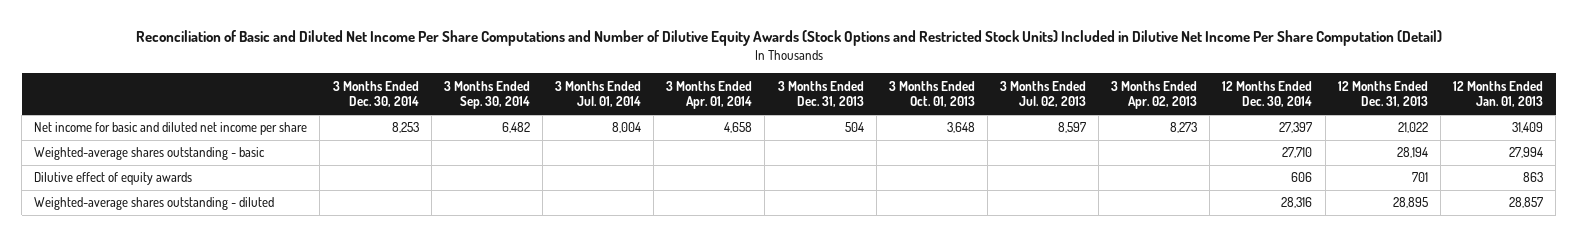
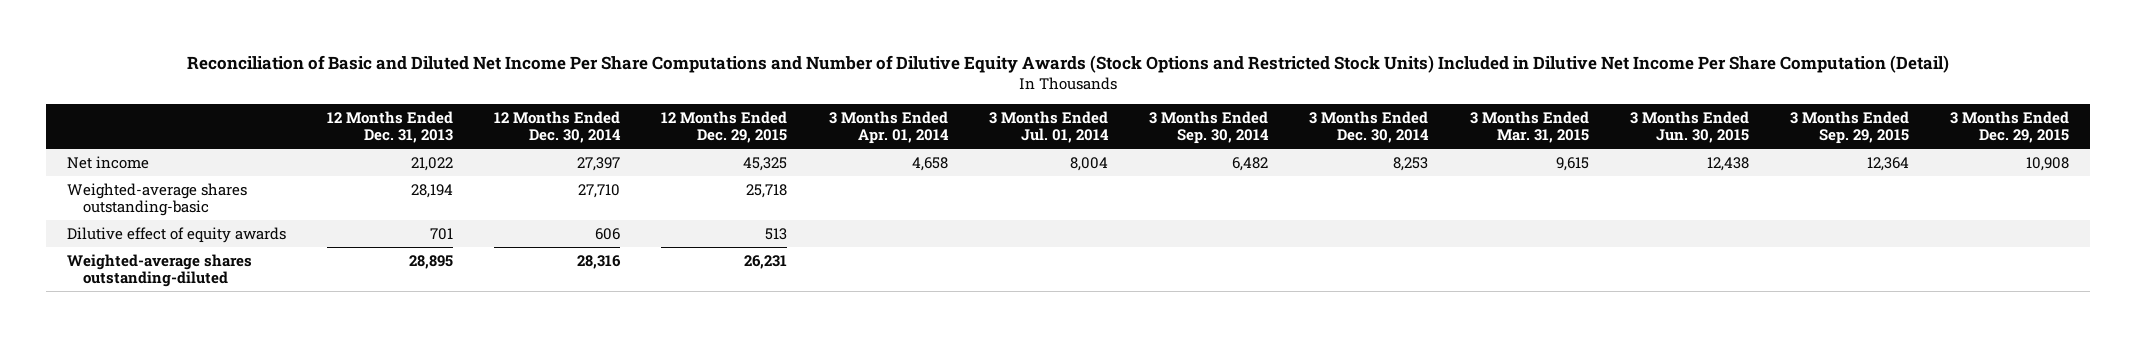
- | 3 Months Ended Dec. 30, 2014 | 3 Months Ended Sep. 30, 2014 | 3 Months Ended Jul. 01, 2014 | 3 Months Ended Apr. 01, 2014 | 3 Months Ended Dec. 31, 2013 | 3 Months Ended Oct. 01, 2013 | 3 Months Ended Jul. 02, 2013 | 3 Months Ended Apr. 02, 2013 | 12 Months Ended Dec. 30, 2014 | 12 Months Ended Dec. 31, 2013 | 12 Months Ended Jan. 01, 2013
+ | 12 Months Ended Dec. 31, 2013 | 12 Months Ended Dec. 30, 2014 | 12 Months Ended Dec. 29, 2015 | 3 Months Ended Apr. 01, 2014 | 3 Months Ended Jul. 01, 2014 | 3 Months Ended Sep. 30, 2014 | 3 Months Ended Dec. 30, 2014 | 3 Months Ended Mar. 31, 2015 | 3 Months Ended Jun. 30, 2015 | 3 Months Ended Sep. 29, 2015 | 3 Months Ended Dec. 29, 2015
- Net income for basic and diluted net income per share | 8,253 | 6,482 | 8,004 | 4,658 | 504 | 3,648 | 8,597 | 8,273 | 27,397 | 21,022 | 31,409
- Weighted-average shares outstanding - basic | | | | | | | | | 27,710 | 28,194 | 27,994
+ Net income | 21,022 | 27,397 | 45,325 | 4,658 | 8,004 | 6,482 | 8,253 | 9,615 | 12,438 | 12,364 | 10,908
+ Weighted-average shares outstanding-basic | 28,194 | 27,710 | 25,718 | | | | | | | |
- Weighted-average shares outstanding - diluted | | | | | | | | | 28,316 | 28,895 | 28,857
+ Weighted-average shares outstanding-diluted | 28,895 | 28,316 | 26,231 | | | | | | | |

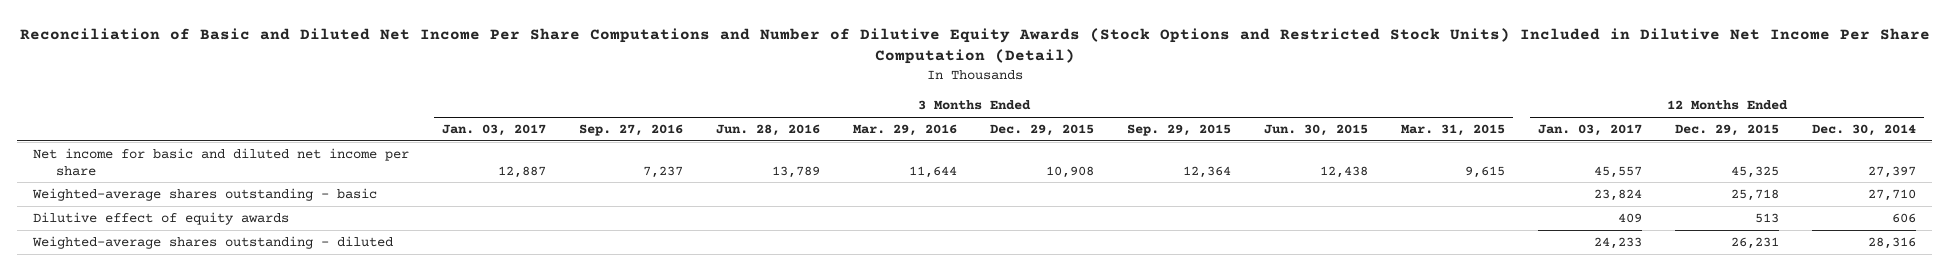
- | 12 Months Ended Dec. 31, 2013 | 12 Months Ended Dec. 30, 2014 | 12 Months Ended Dec. 29, 2015 | 3 Months Ended Apr. 01, 2014 | 3 Months Ended Jul. 01, 2014 | 3 Months Ended Sep. 30, 2014 | 3 Months Ended Dec. 30, 2014 | 3 Months Ended Mar. 31, 2015 | 3 Months Ended Jun. 30, 2015 | 3 Months Ended Sep. 29, 2015 | 3 Months Ended Dec. 29, 2015
+ | 3 Months Ended Jan. 03, 2017 | 3 Months Ended Sep. 27, 2016 | 3 Months Ended Jun. 28, 2016 | 3 Months Ended Mar. 29, 2016 | 3 Months Ended Dec. 29, 2015 | 3 Months Ended Sep. 29, 2015 | 3 Months Ended Jun. 30, 2015 | 3 Months Ended Mar. 31, 2015 | 12 Months Ended Jan. 03, 2017 | 12 Months Ended Dec. 29, 2015 | 12 Months Ended Dec. 30, 2014
- Net income | 21,022 | 27,397 | 45,325 | 4,658 | 8,004 | 6,482 | 8,253 | 9,615 | 12,438 | 12,364 | 10,908
- Weighted-average shares outstanding-basic | 28,194 | 27,710 | 25,718 | | | | | | | |
+ Net income for basic and diluted net income per share | 12,887 | 7,237 | 13,789 | 11,644 | 10,908 | 12,364 | 12,438 | 9,615 | 45,557 | 45,325 | 27,397
+ Weighted-average shares outstanding - basic | | | | | | | | | 23,824 | 25,718 | 27,710
- Weighted-average shares outstanding-diluted | 28,895 | 28,316 | 26,231 | | | | | | | |
+ Weighted-average shares outstanding - diluted | | | | | | | | | 24,233 | 26,231 | 28,316

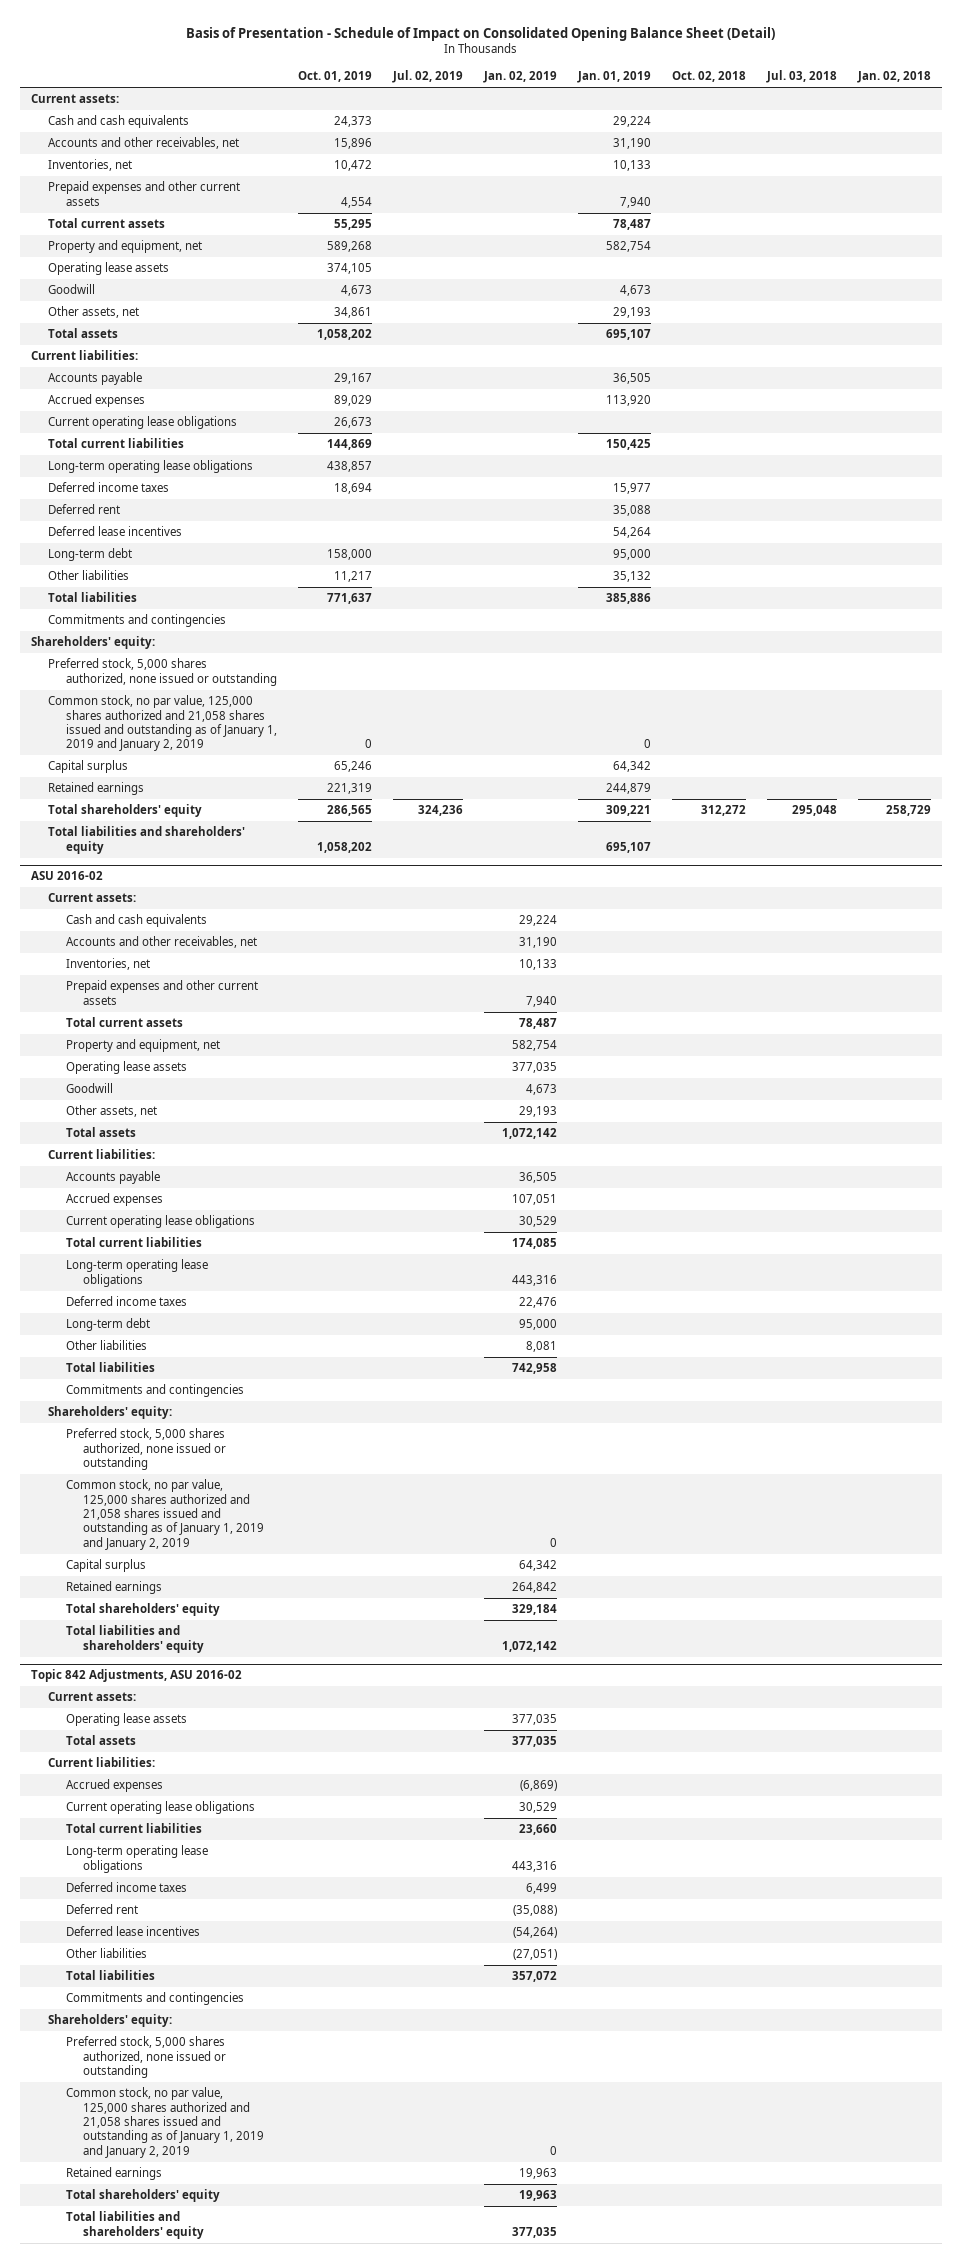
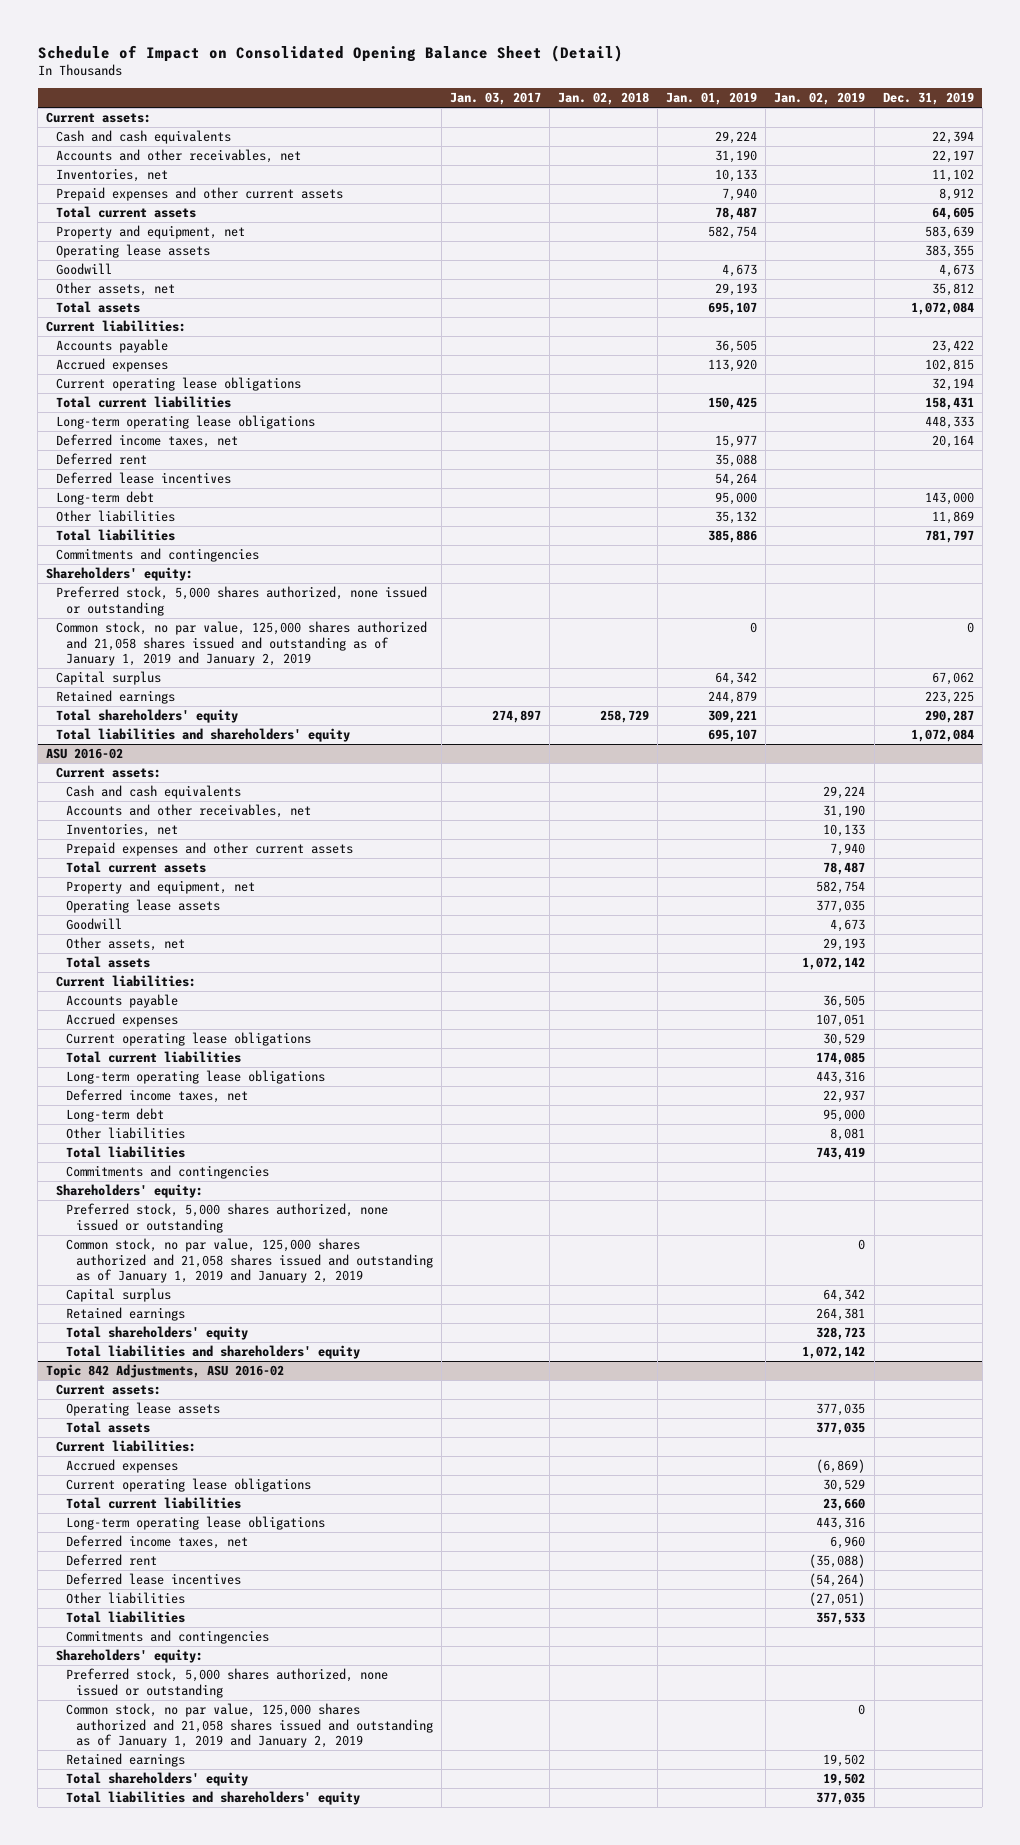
- Basis of Presentation - Schedule of Impact on Consolidated Opening Balance Sheet (Detail)
+ Schedule of Impact on Consolidated Opening Balance Sheet (Detail)
- | Oct. 01, 2019 | Jul. 02, 2019 | Jan. 02, 2019 | Jan. 01, 2019 | Oct. 02, 2018 | Jul. 03, 2018 | Jan. 02, 2018
+ | Jan. 03, 2017 | Jan. 02, 2018 | Jan. 01, 2019 | Jan. 02, 2019 | Dec. 31, 2019
- Deferred income taxes | 18,694 | | | 15,977 | | |
+ Deferred income taxes, net | | | 15,977 | | 20,164
@ ASU 2016-02
- Deferred income taxes | | | 22,476 | | | |
+ Deferred income taxes, net | | | | 22,937 |
- Total liabilities | | | 742,958 | | | |
+ Total liabilities | | | | 743,419 |
- Retained earnings | | | 264,842 | | | |
- Total shareholders' equity | | | 329,184 | | | |
+ Retained earnings | | | | 264,381 |
+ Total shareholders' equity | | | | 328,723 |
@ Topic 842 Adjustments, ASU 2016-02
- Deferred income taxes | | | 6,499 | | | |
+ Deferred income taxes, net | | | | 6,960 |
- Total liabilities | | | 357,072 | | | |
+ Total liabilities | | | | 357,533 |
- Retained earnings | | | 19,963 | | | |
- Total shareholders' equity | | | 19,963 | | | |
+ Retained earnings | | | | 19,502 |
+ Total shareholders' equity | | | | 19,502 |

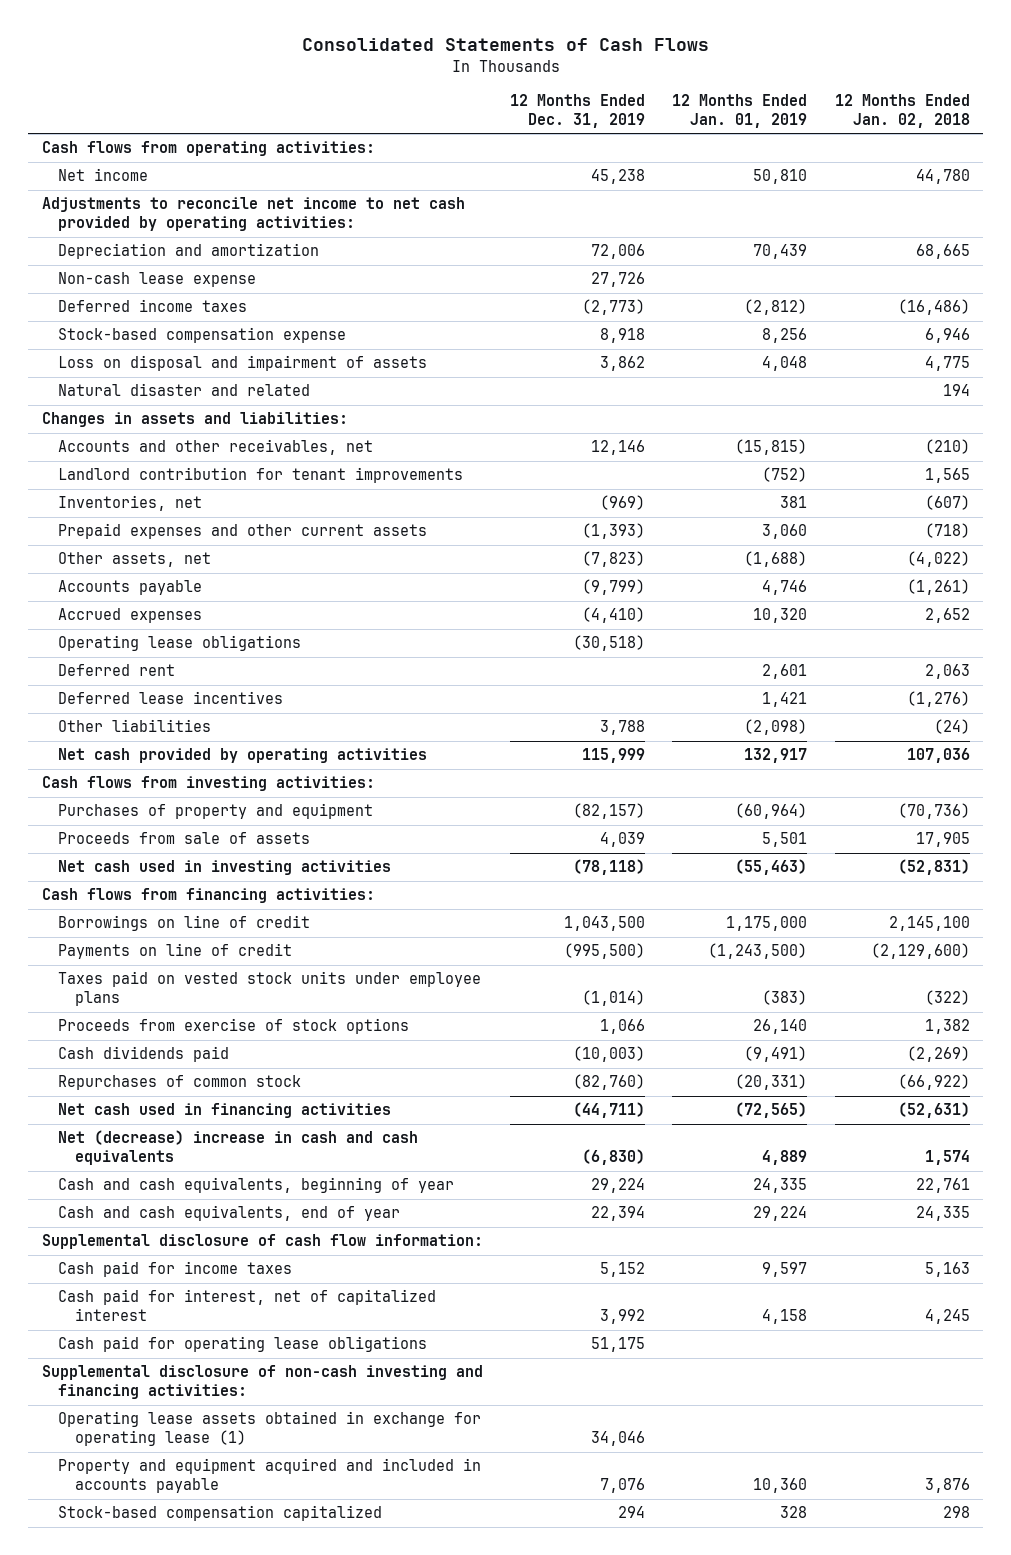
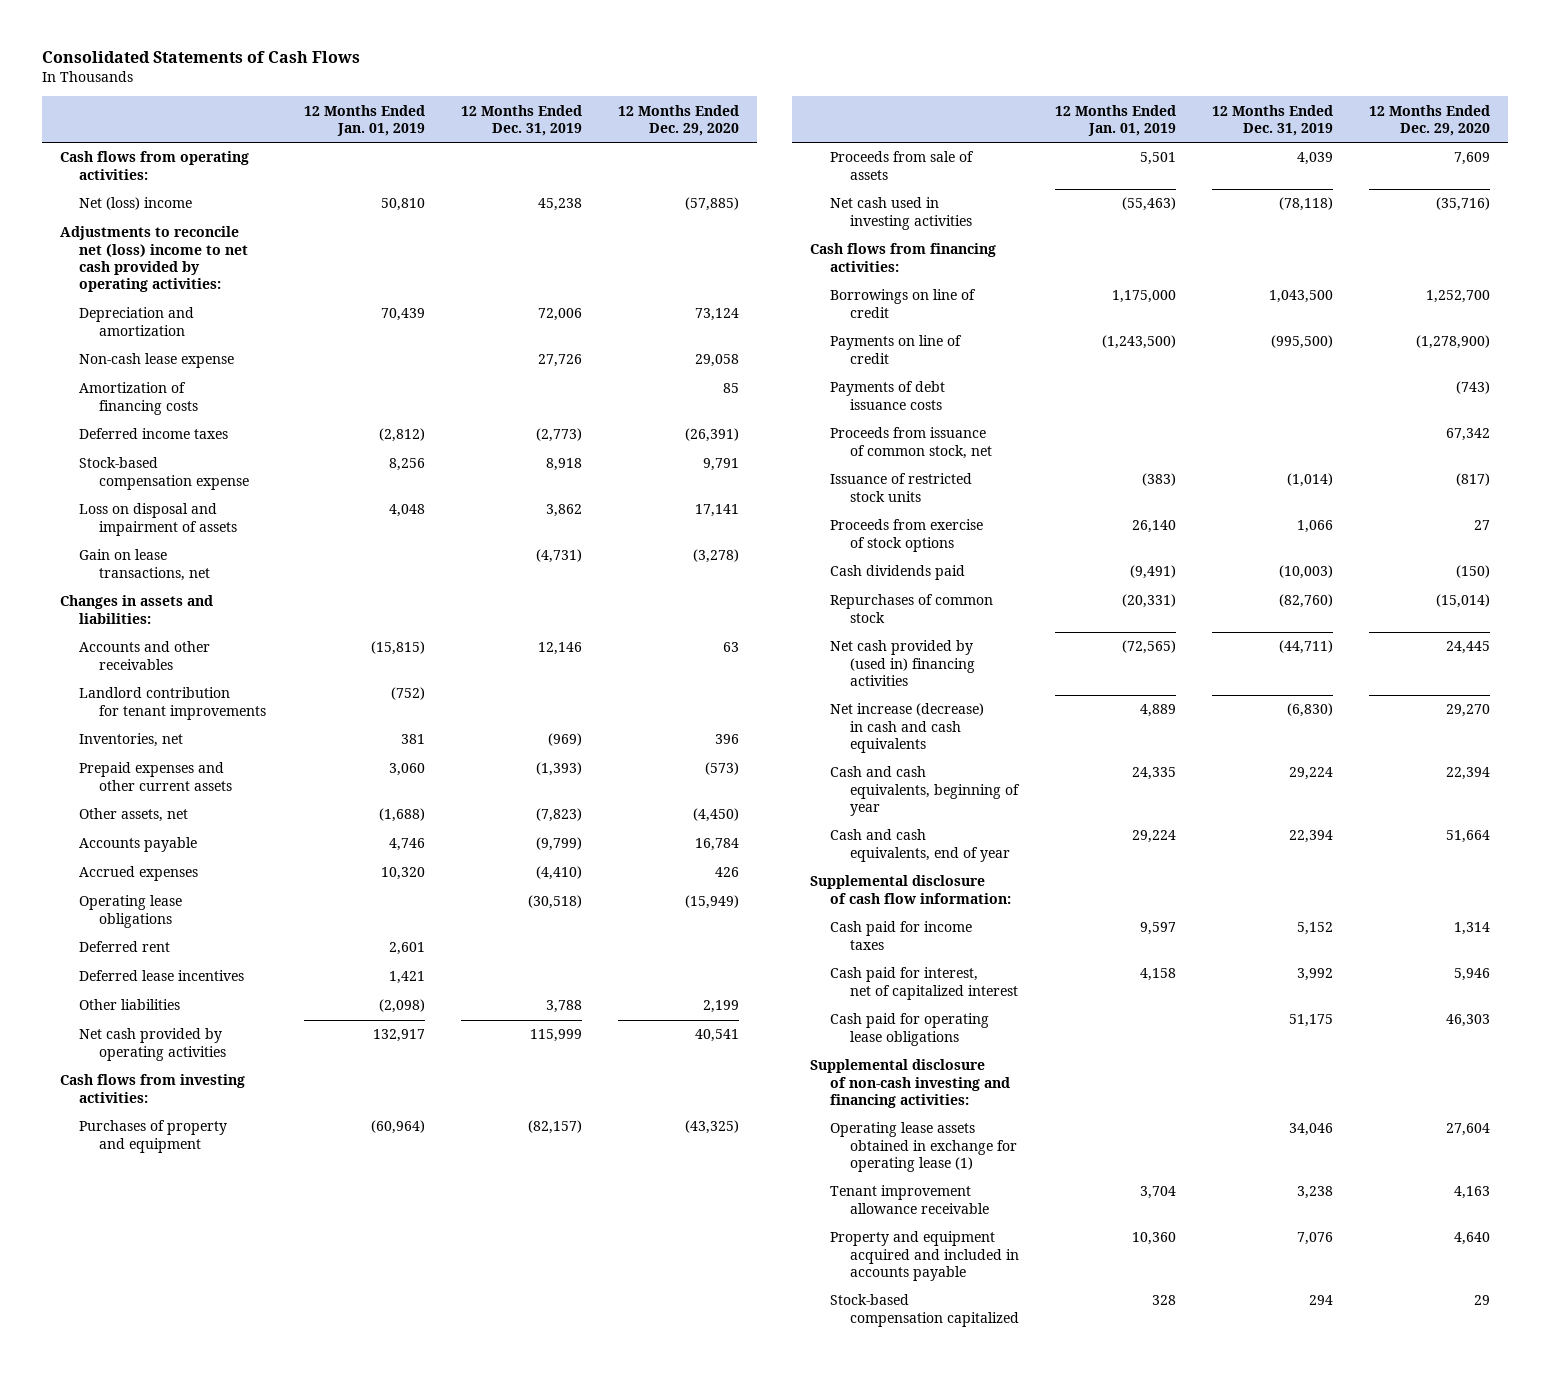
- | 12 Months Ended Dec. 31, 2019 | 12 Months Ended Jan. 01, 2019 | 12 Months Ended Jan. 02, 2018
+ | 12 Months Ended Jan. 01, 2019 | 12 Months Ended Dec. 31, 2019 | 12 Months Ended Dec. 29, 2020
- Net income | 45,238 | 50,810 | 44,780
- Adjustments to reconcile net income to net cash provided by operating activities:
+ Net (loss) income | 50,810 | 45,238 | (57,885)
+ Adjustments to reconcile net (loss) income to net cash provided by operating activities:
+ Amortization of financing costs | | | 85
- Natural disaster and related | | | 194
+ Gain on lease transactions, net | | (4,731) | (3,278)
- Accounts and other receivables, net | 12,146 | (15,815) | (210)
+ Accounts and other receivables | (15,815) | 12,146 | 63
- Taxes paid on vested stock units under employee plans | (1,014) | (383) | (322)
+ Payments of debt issuance costs | | | (743)
+ Proceeds from issuance of common stock, net | | | 67,342
+ Issuance of restricted stock units | (383) | (1,014) | (817)
- Net cash used in financing activities | (44,711) | (72,565) | (52,631)
- Net (decrease) increase in cash and cash equivalents | (6,830) | 4,889 | 1,574
+ Net cash provided by (used in) financing activities | (72,565) | (44,711) | 24,445
+ Net increase (decrease) in cash and cash equivalents | 4,889 | (6,830) | 29,270
+ Tenant improvement allowance receivable | 3,704 | 3,238 | 4,163

